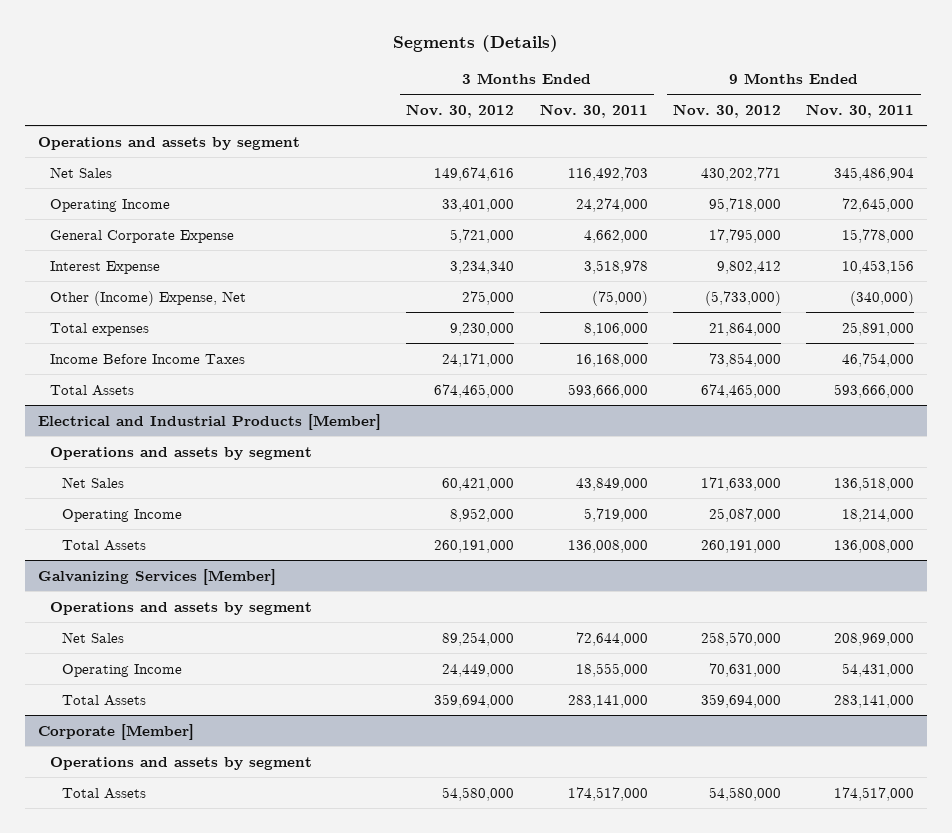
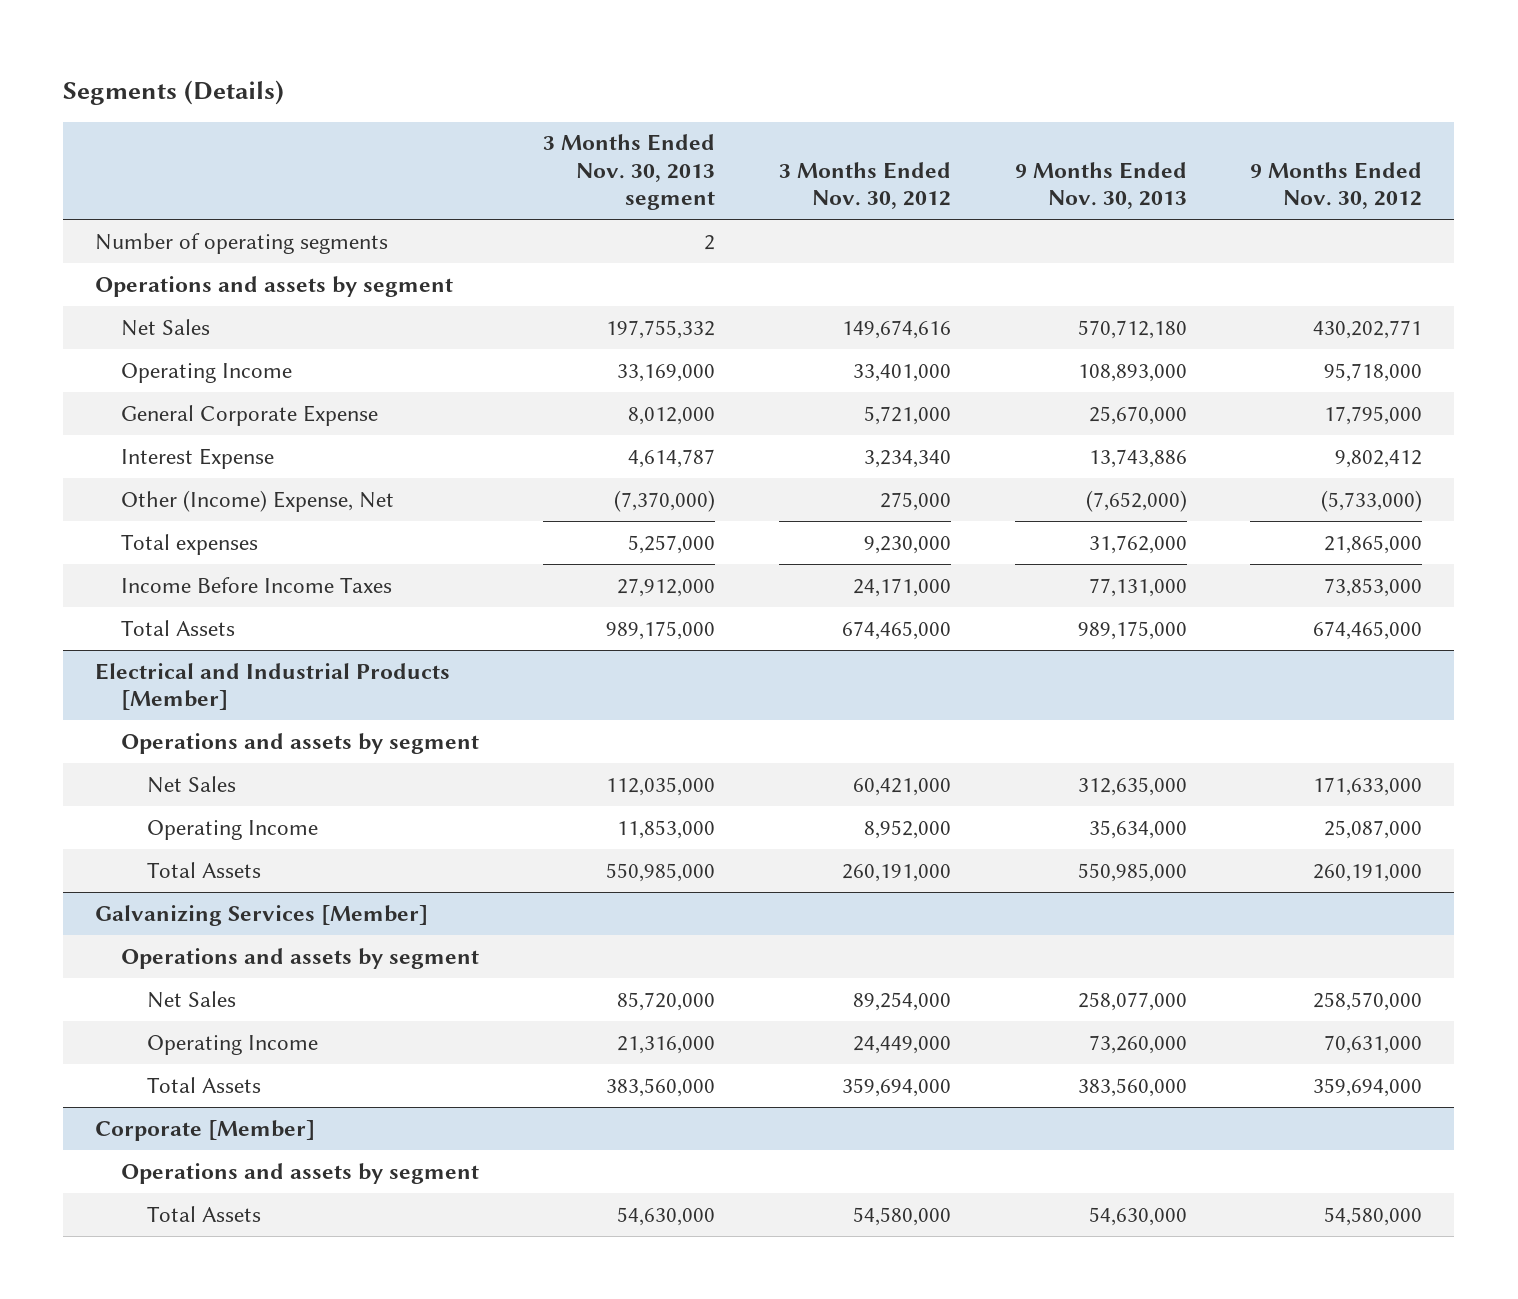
- | 3 Months Ended Nov. 30, 2012 | 3 Months Ended Nov. 30, 2011 | 9 Months Ended Nov. 30, 2012 | 9 Months Ended Nov. 30, 2011
+ | 3 Months Ended Nov. 30, 2013 segment | 3 Months Ended Nov. 30, 2012 | 9 Months Ended Nov. 30, 2013 | 9 Months Ended Nov. 30, 2012
+ Number of operating segments | 2 | | |
- Total expenses | 9,230,000 | 8,106,000 | 21,864,000 | 25,891,000
- Income Before Income Taxes | 24,171,000 | 16,168,000 | 73,854,000 | 46,754,000
+ Total expenses | 5,257,000 | 9,230,000 | 31,762,000 | 21,865,000
+ Income Before Income Taxes | 27,912,000 | 24,171,000 | 77,131,000 | 73,853,000

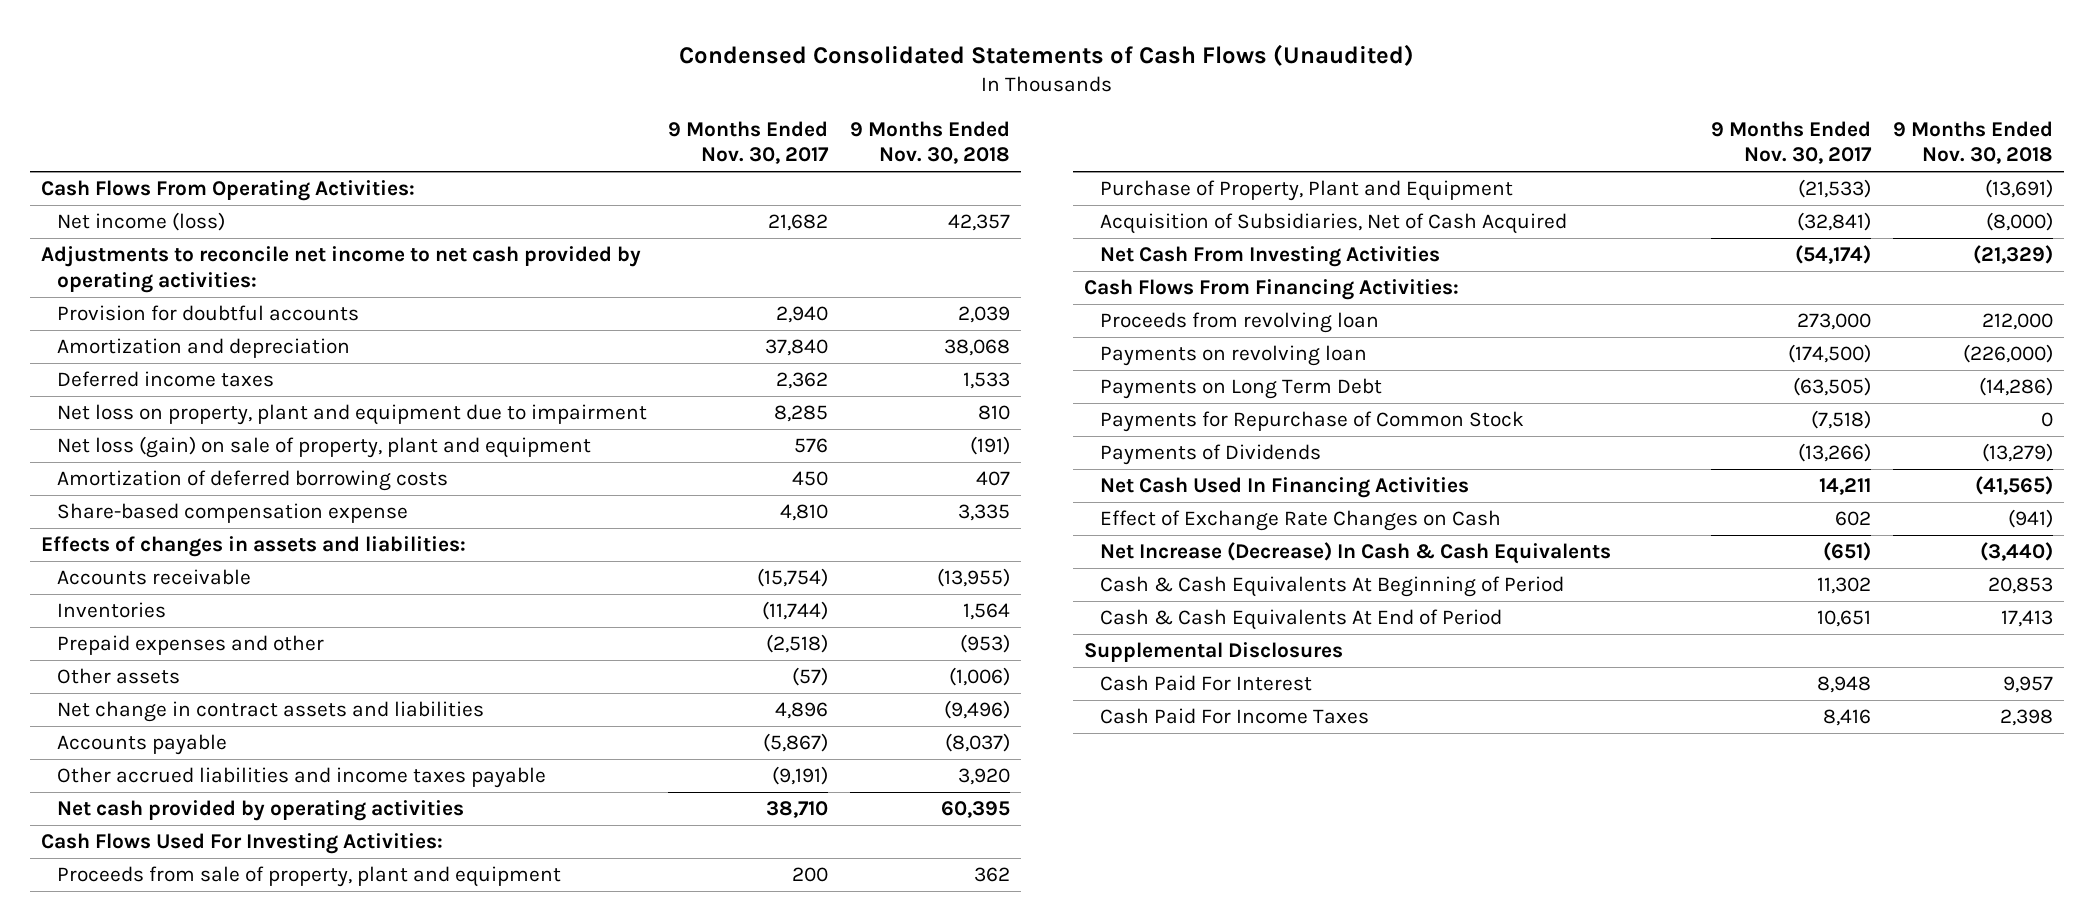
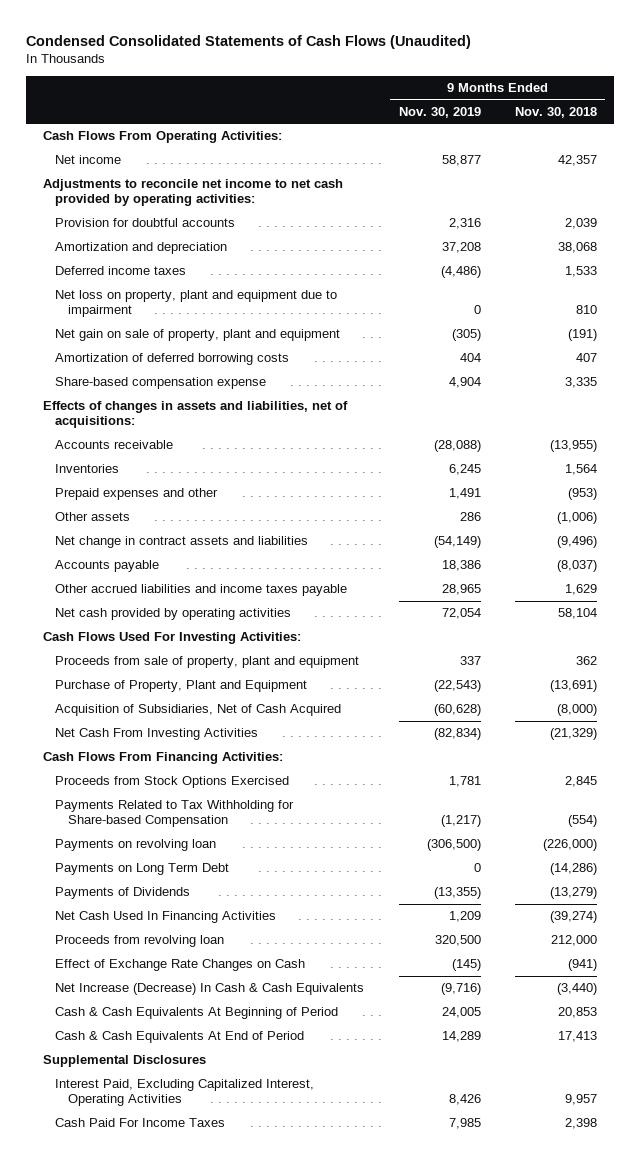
- | 9 Months Ended Nov. 30, 2017 | 9 Months Ended Nov. 30, 2018
+ | 9 Months Ended Nov. 30, 2019 | 9 Months Ended Nov. 30, 2018
- Net income (loss) | 21,682 | 42,357
+ Net income | 58,877 | 42,357
- Net loss (gain) on sale of property, plant and equipment | 576 | (191)
+ Net gain on sale of property, plant and equipment | (305) | (191)
- Effects of changes in assets and liabilities:
+ Effects of changes in assets and liabilities, net of acquisitions:
- Other accrued liabilities and income taxes payable | (9,191) | 3,920
- Net cash provided by operating activities | 38,710 | 60,395
+ Other accrued liabilities and income taxes payable | 28,965 | 1,629
+ Net cash provided by operating activities | 72,054 | 58,104
+ Proceeds from Stock Options Exercised | 1,781 | 2,845
+ Payments Related to Tax Withholding for Share-based Compensation | (1,217) | (554)
- Payments for Repurchase of Common Stock | (7,518) | 0
- Net Cash Used In Financing Activities | 14,211 | (41,565)
+ Net Cash Used In Financing Activities | 1,209 | (39,274)
moved down: Proceeds from revolving loan | 320,500 | 212,000
- Cash Paid For Interest | 8,948 | 9,957
+ Interest Paid, Excluding Capitalized Interest, Operating Activities | 8,426 | 9,957

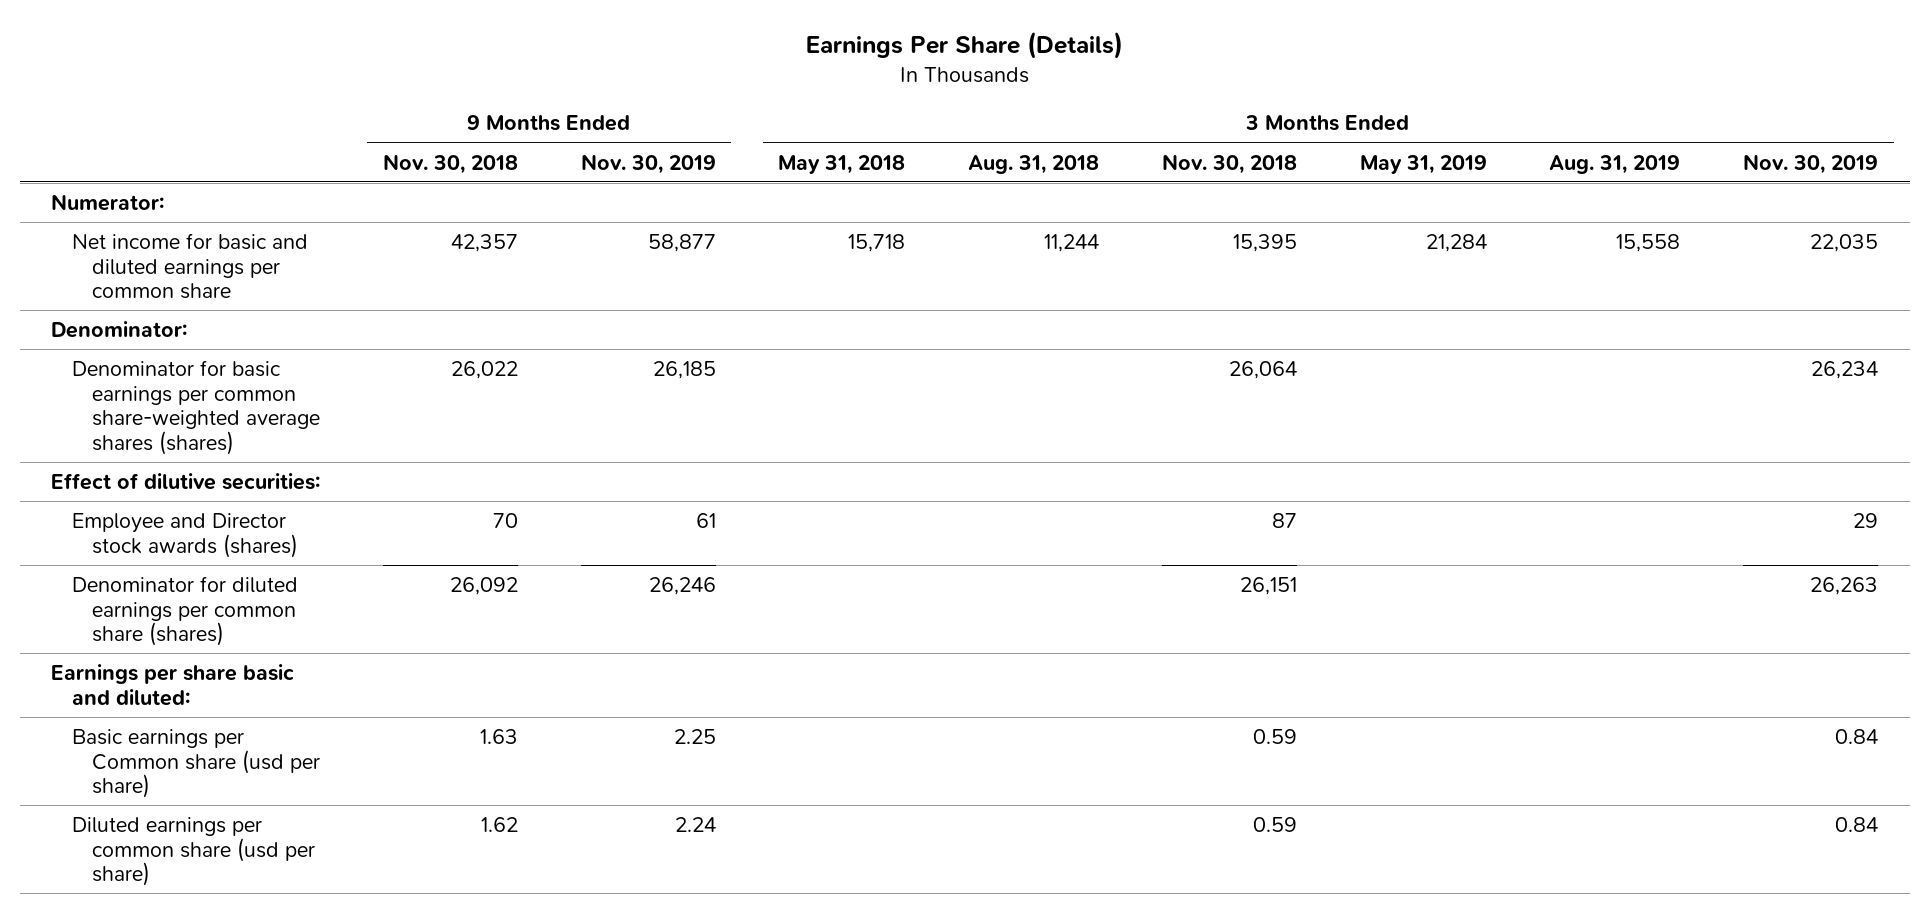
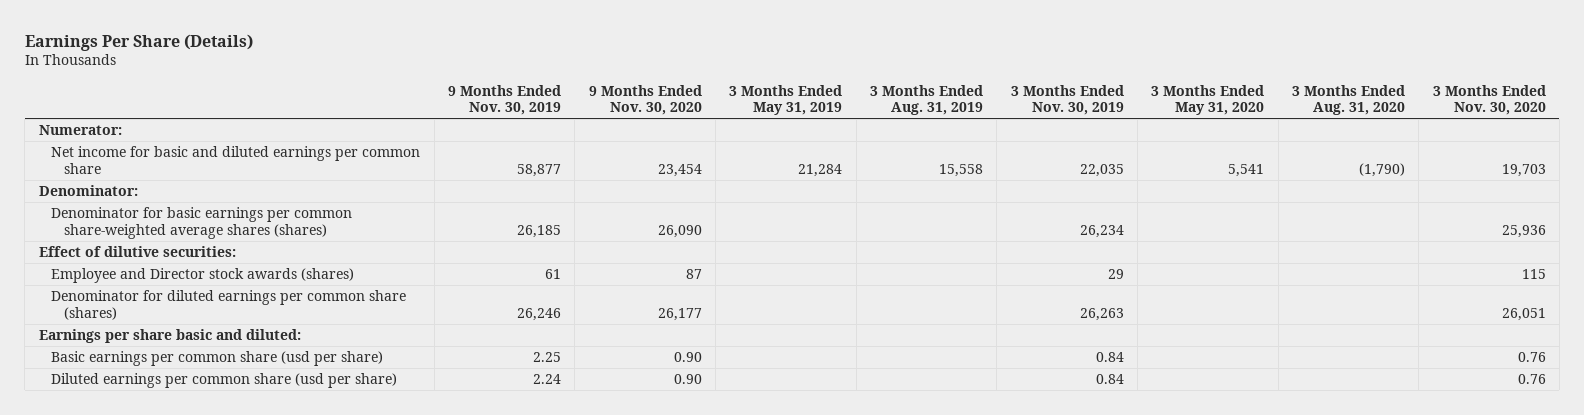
- | 9 Months Ended Nov. 30, 2018 | 9 Months Ended Nov. 30, 2019 | 3 Months Ended May 31, 2018 | 3 Months Ended Aug. 31, 2018 | 3 Months Ended Nov. 30, 2018 | 3 Months Ended May 31, 2019 | 3 Months Ended Aug. 31, 2019 | 3 Months Ended Nov. 30, 2019
+ | 9 Months Ended Nov. 30, 2019 | 9 Months Ended Nov. 30, 2020 | 3 Months Ended May 31, 2019 | 3 Months Ended Aug. 31, 2019 | 3 Months Ended Nov. 30, 2019 | 3 Months Ended May 31, 2020 | 3 Months Ended Aug. 31, 2020 | 3 Months Ended Nov. 30, 2020
- Basic earnings per Common share (usd per share) | 1.63 | 2.25 | | | 0.59 | | | 0.84
+ Basic earnings per common share (usd per share) | 2.25 | 0.90 | | | 0.84 | | | 0.76

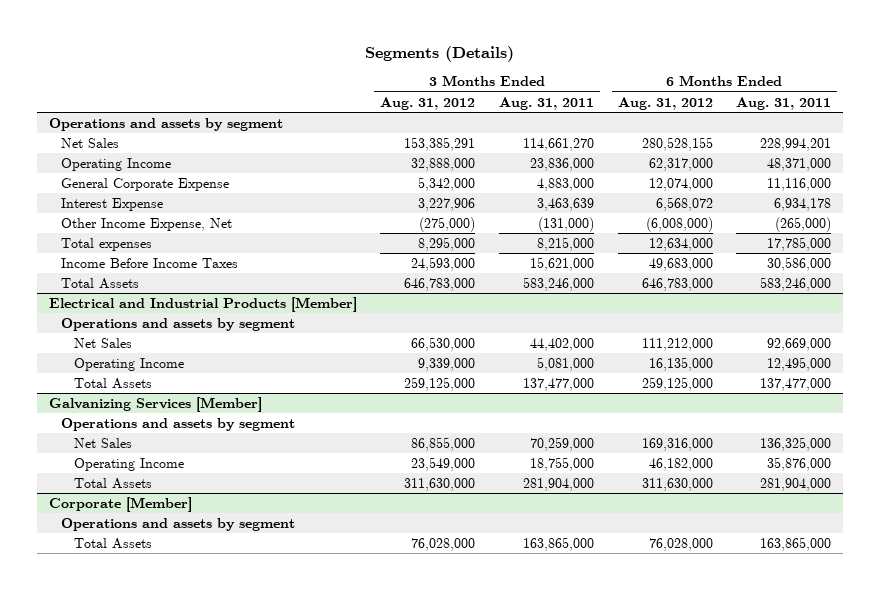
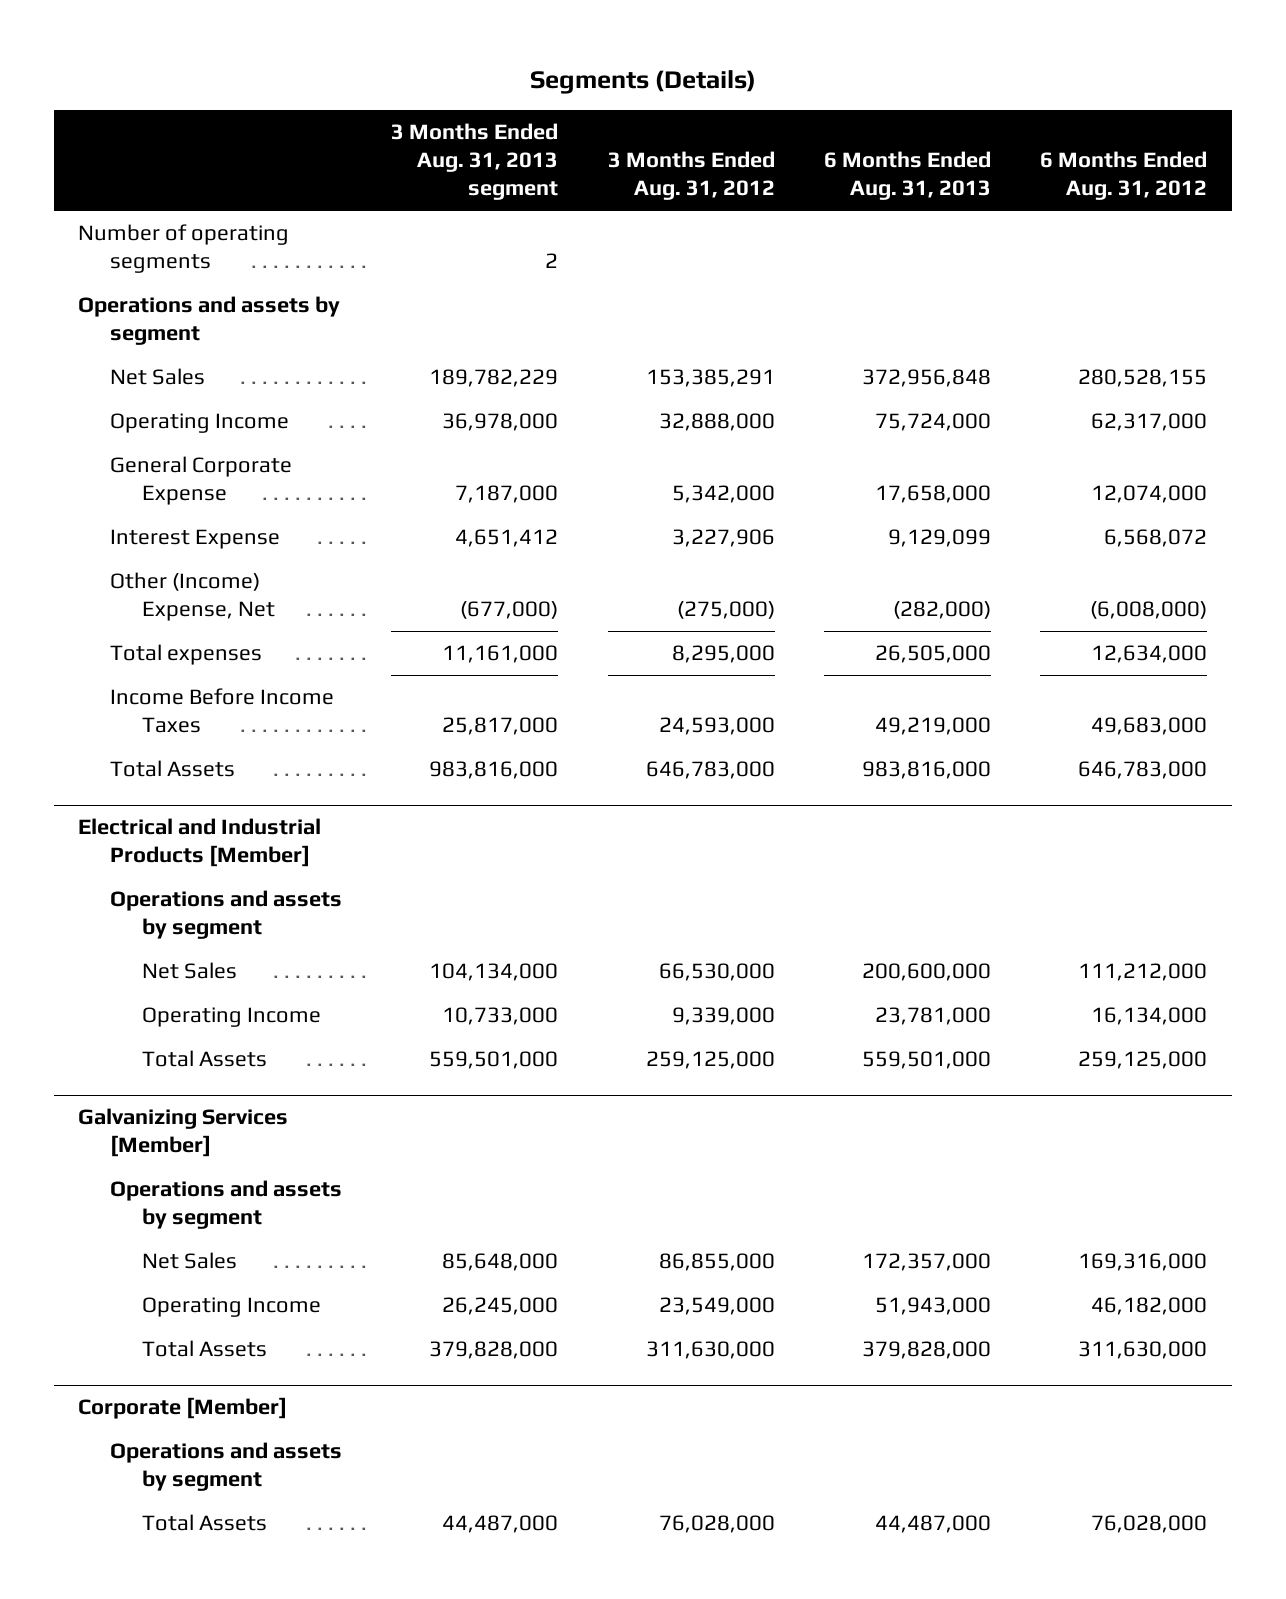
- | 3 Months Ended Aug. 31, 2012 | 3 Months Ended Aug. 31, 2011 | 6 Months Ended Aug. 31, 2012 | 6 Months Ended Aug. 31, 2011
+ | 3 Months Ended Aug. 31, 2013 segment | 3 Months Ended Aug. 31, 2012 | 6 Months Ended Aug. 31, 2013 | 6 Months Ended Aug. 31, 2012
+ Number of operating segments | 2 | | |
- Other Income Expense, Net | (275,000) | (131,000) | (6,008,000) | (265,000)
+ Other (Income) Expense, Net | (677,000) | (275,000) | (282,000) | (6,008,000)
@ Electrical and Industrial Products [Member]
- Operating Income | 9,339,000 | 5,081,000 | 16,135,000 | 12,495,000
+ Operating Income | 10,733,000 | 9,339,000 | 23,781,000 | 16,134,000

